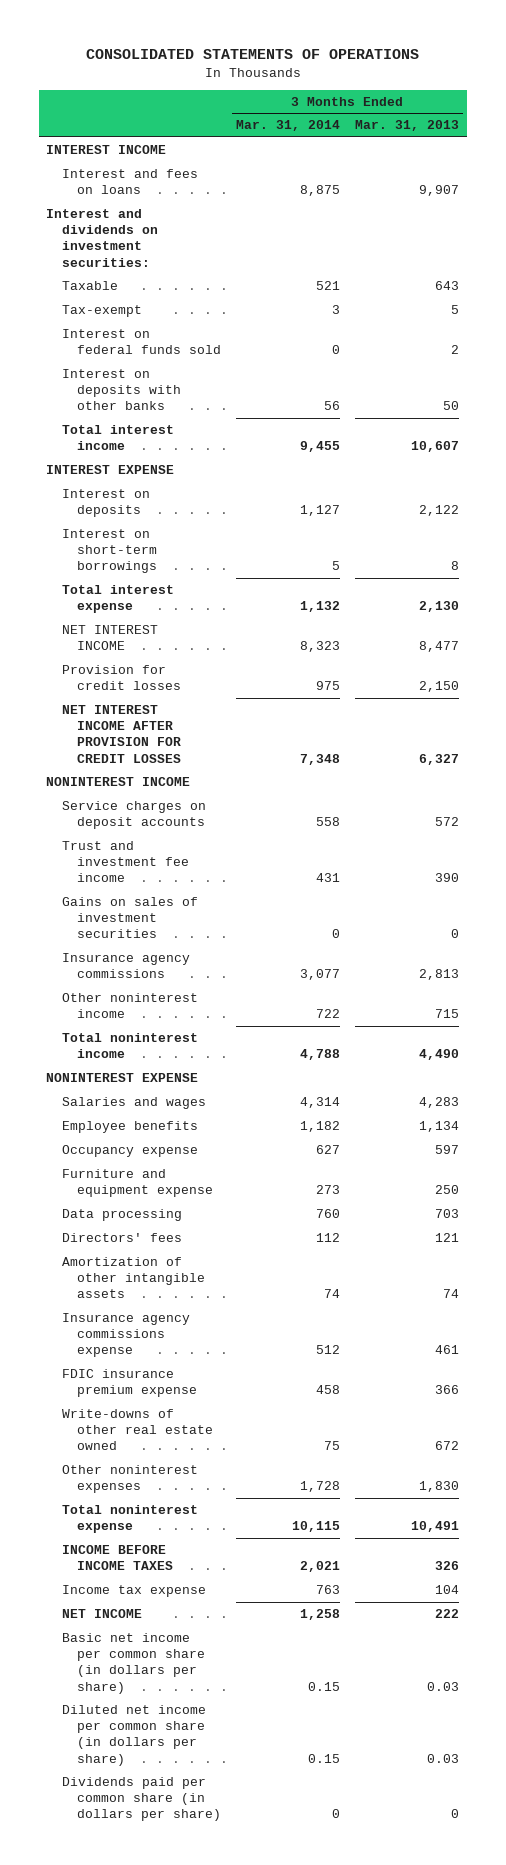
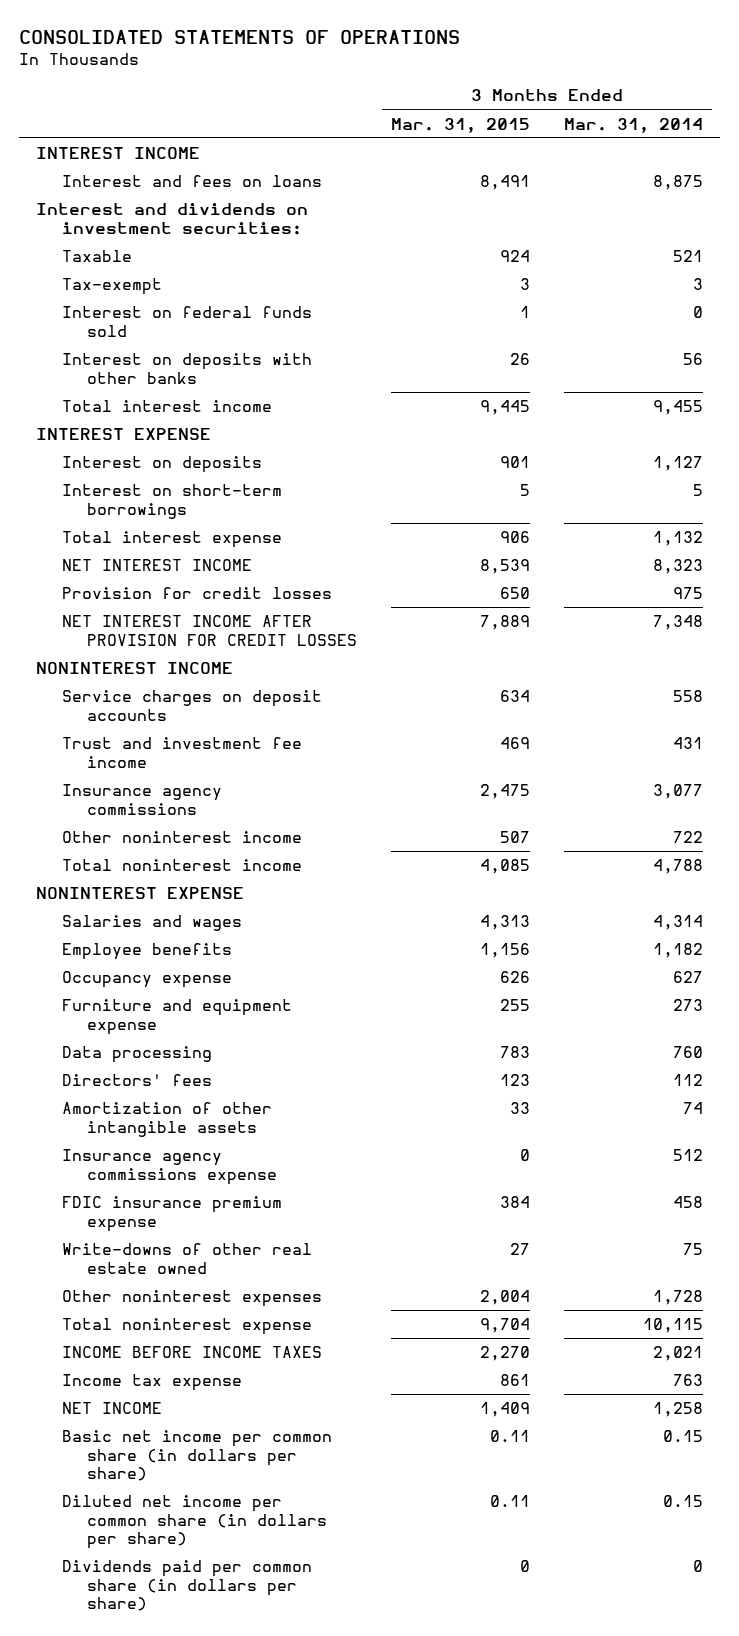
- | 3 Months Ended Mar. 31, 2014 | 3 Months Ended Mar. 31, 2013
+ | 3 Months Ended Mar. 31, 2015 | 3 Months Ended Mar. 31, 2014
- Gains on sales of investment securities | 0 | 0

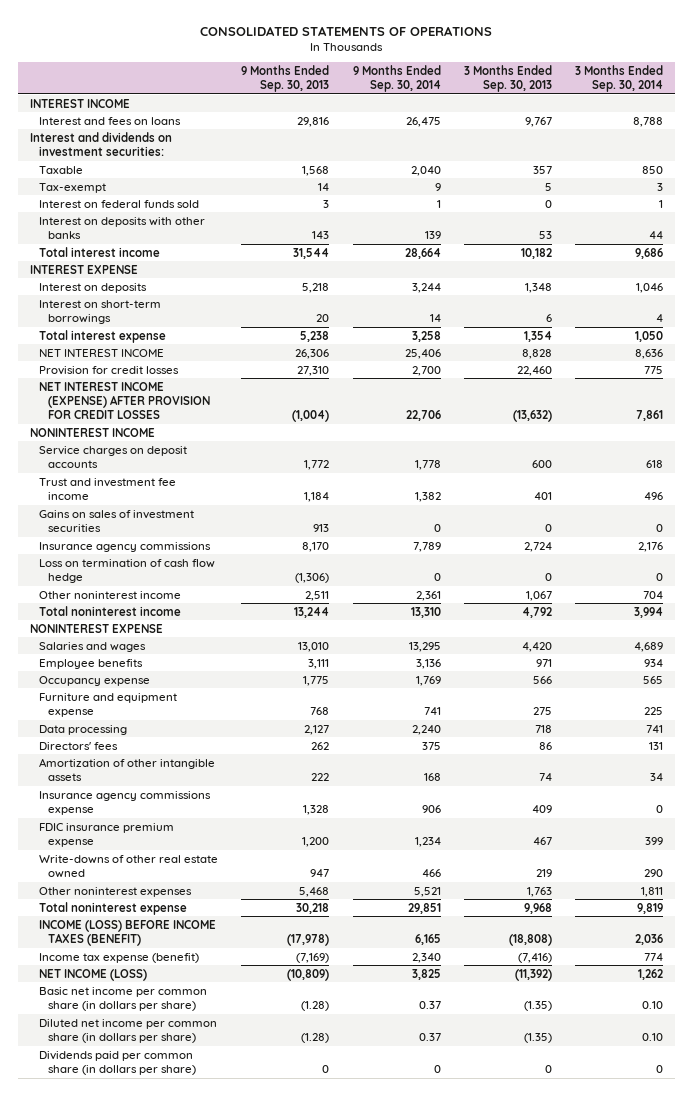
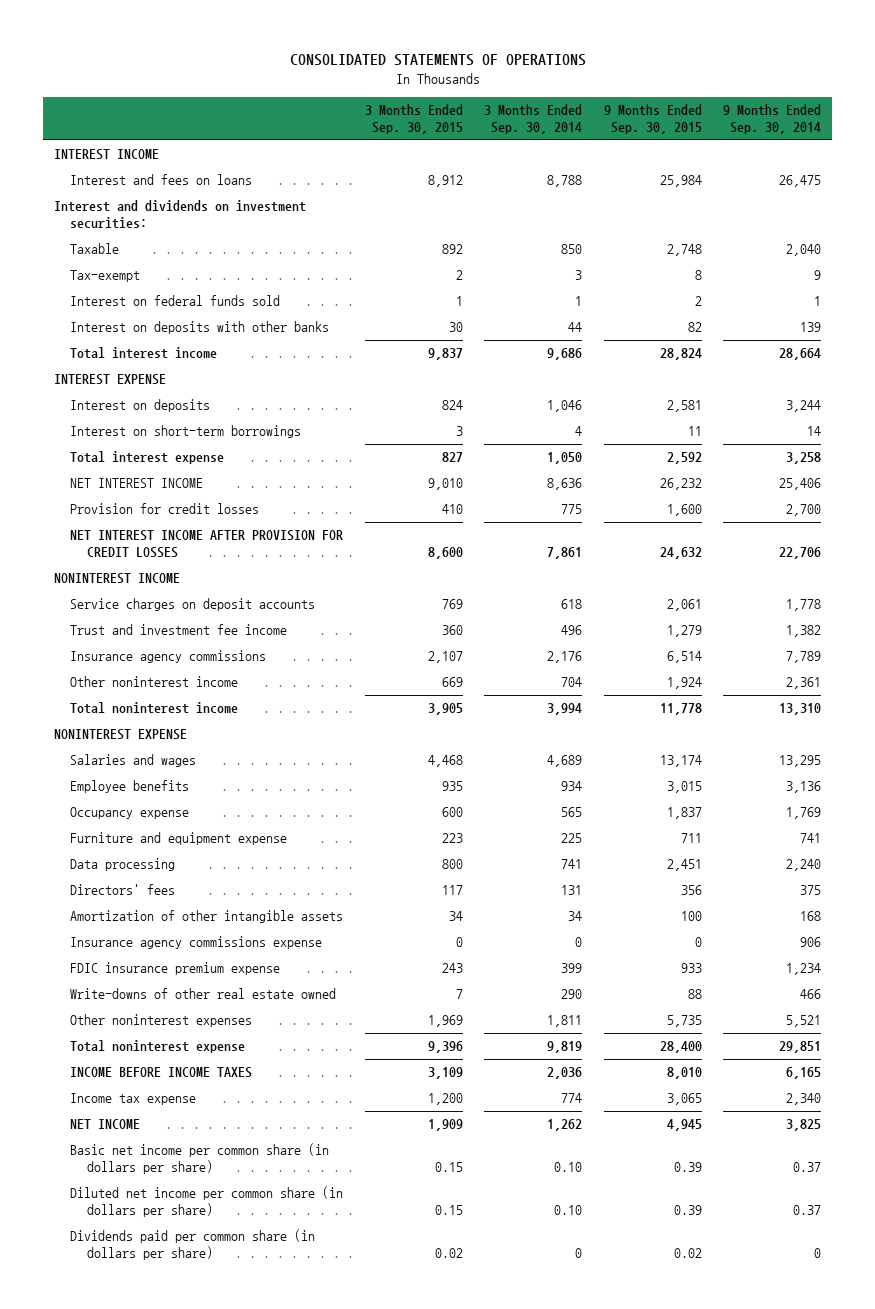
- | 9 Months Ended Sep. 30, 2013 | 9 Months Ended Sep. 30, 2014 | 3 Months Ended Sep. 30, 2013 | 3 Months Ended Sep. 30, 2014
+ | 3 Months Ended Sep. 30, 2015 | 3 Months Ended Sep. 30, 2014 | 9 Months Ended Sep. 30, 2015 | 9 Months Ended Sep. 30, 2014
- NET INTEREST INCOME (EXPENSE) AFTER PROVISION FOR CREDIT LOSSES | (1,004) | 22,706 | (13,632) | 7,861
+ NET INTEREST INCOME AFTER PROVISION FOR CREDIT LOSSES | 8,600 | 7,861 | 24,632 | 22,706
- Gains on sales of investment securities | 913 | 0 | 0 | 0
- Loss on termination of cash flow hedge | (1,306) | 0 | 0 | 0
- INCOME (LOSS) BEFORE INCOME TAXES (BENEFIT) | (17,978) | 6,165 | (18,808) | 2,036
- Income tax expense (benefit) | (7,169) | 2,340 | (7,416) | 774
- NET INCOME (LOSS) | (10,809) | 3,825 | (11,392) | 1,262
+ INCOME BEFORE INCOME TAXES | 3,109 | 2,036 | 8,010 | 6,165
+ Income tax expense | 1,200 | 774 | 3,065 | 2,340
+ NET INCOME | 1,909 | 1,262 | 4,945 | 3,825

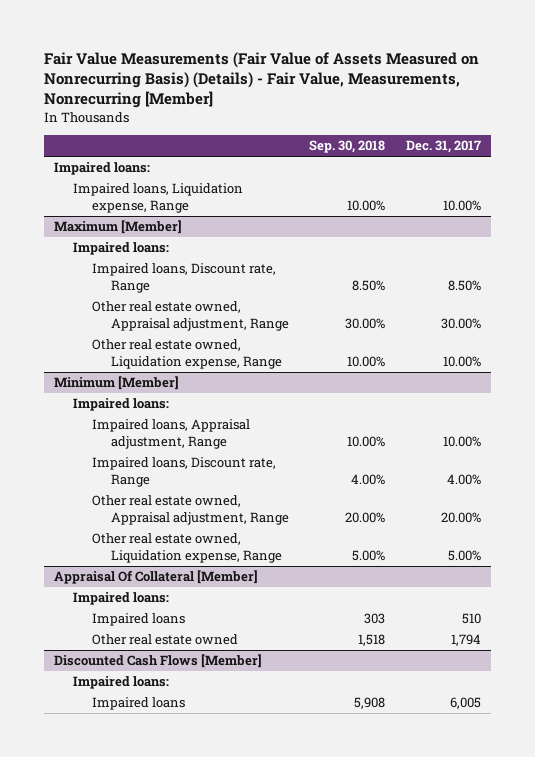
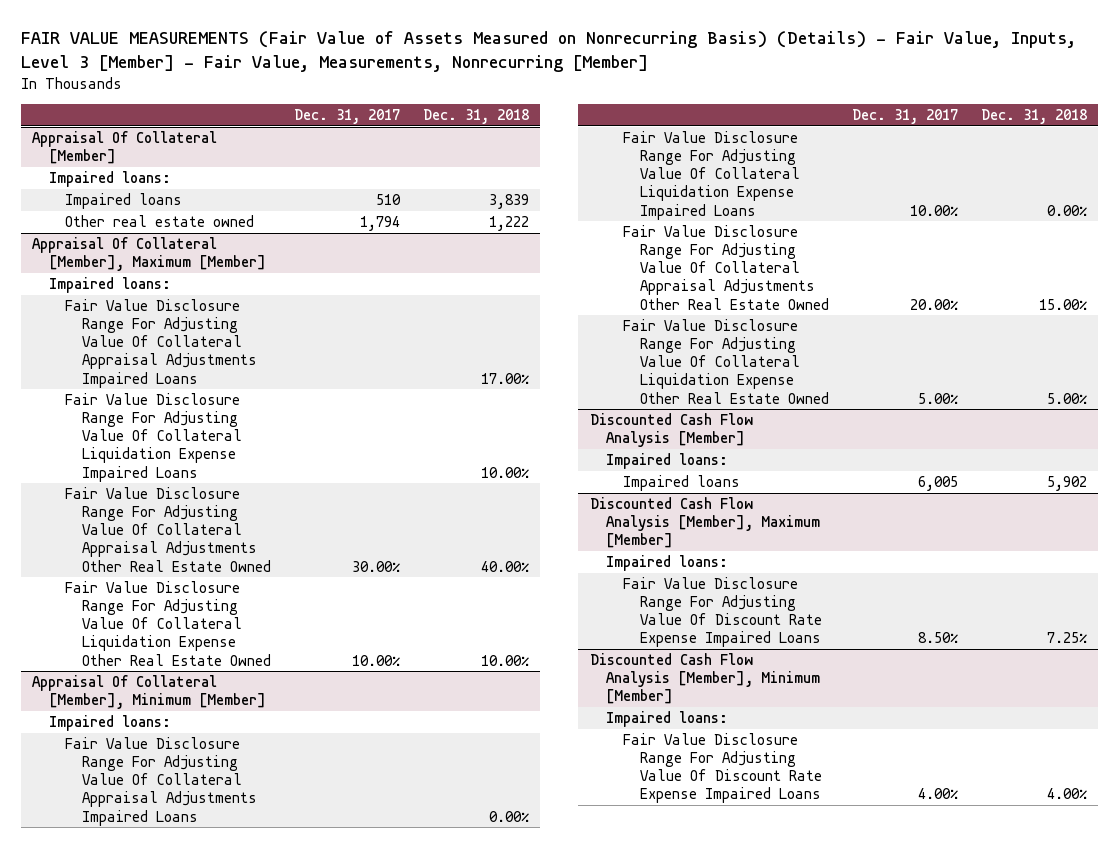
- Fair Value Measurements (Fair Value of Assets Measured on Nonrecurring Basis) (Details) - Fair Value, Measurements, Nonrecurring [Member]
+ FAIR VALUE MEASUREMENTS (Fair Value of Assets Measured on Nonrecurring Basis) (Details) - Fair Value, Inputs, Level 3 [Member] - Fair Value, Measurements, Nonrecurring [Member]
- | Sep. 30, 2018 | Dec. 31, 2017
+ | Dec. 31, 2017 | Dec. 31, 2018
- Impaired loans:
- Impaired loans, Liquidation expense, Range | 10.00% | 10.00%
- Maximum [Member]
- Impaired loans:
- Impaired loans, Discount rate, Range | 8.50% | 8.50%
- Other real estate owned, Appraisal adjustment, Range | 30.00% | 30.00%
- Other real estate owned, Liquidation expense, Range | 10.00% | 10.00%
- Minimum [Member]
- Impaired loans:
- Impaired loans, Appraisal adjustment, Range | 10.00% | 10.00%
- Impaired loans, Discount rate, Range | 4.00% | 4.00%
- Other real estate owned, Appraisal adjustment, Range | 20.00% | 20.00%
- Other real estate owned, Liquidation expense, Range | 5.00% | 5.00%
- Discounted Cash Flows [Member]
+ Appraisal Of Collateral [Member], Maximum [Member]
+ Fair Value Disclosure Range For Adjusting Value Of Collateral Appraisal Adjustments Impaired Loans | | 17.00%
+ Fair Value Disclosure Range For Adjusting Value Of Collateral Liquidation Expense Impaired Loans | | 10.00%
+ Fair Value Disclosure Range For Adjusting Value Of Collateral Appraisal Adjustments Other Real Estate Owned | 30.00% | 40.00%
+ Fair Value Disclosure Range For Adjusting Value Of Collateral Liquidation Expense Other Real Estate Owned | 10.00% | 10.00%
+ Appraisal Of Collateral [Member], Minimum [Member]
+ Impaired loans:
+ Fair Value Disclosure Range For Adjusting Value Of Collateral Appraisal Adjustments Impaired Loans | | 0.00%
+ Fair Value Disclosure Range For Adjusting Value Of Collateral Liquidation Expense Impaired Loans | 10.00% | 0.00%
+ Fair Value Disclosure Range For Adjusting Value Of Collateral Appraisal Adjustments Other Real Estate Owned | 20.00% | 15.00%
+ Fair Value Disclosure Range For Adjusting Value Of Collateral Liquidation Expense Other Real Estate Owned | 5.00% | 5.00%
+ Discounted Cash Flow Analysis [Member]
+ Impaired loans:
+ Discounted Cash Flow Analysis [Member], Maximum [Member]
+ Impaired loans:
+ Fair Value Disclosure Range For Adjusting Value Of Discount Rate Expense Impaired Loans | 8.50% | 7.25%
+ Discounted Cash Flow Analysis [Member], Minimum [Member]
+ Impaired loans:
+ Fair Value Disclosure Range For Adjusting Value Of Discount Rate Expense Impaired Loans | 4.00% | 4.00%

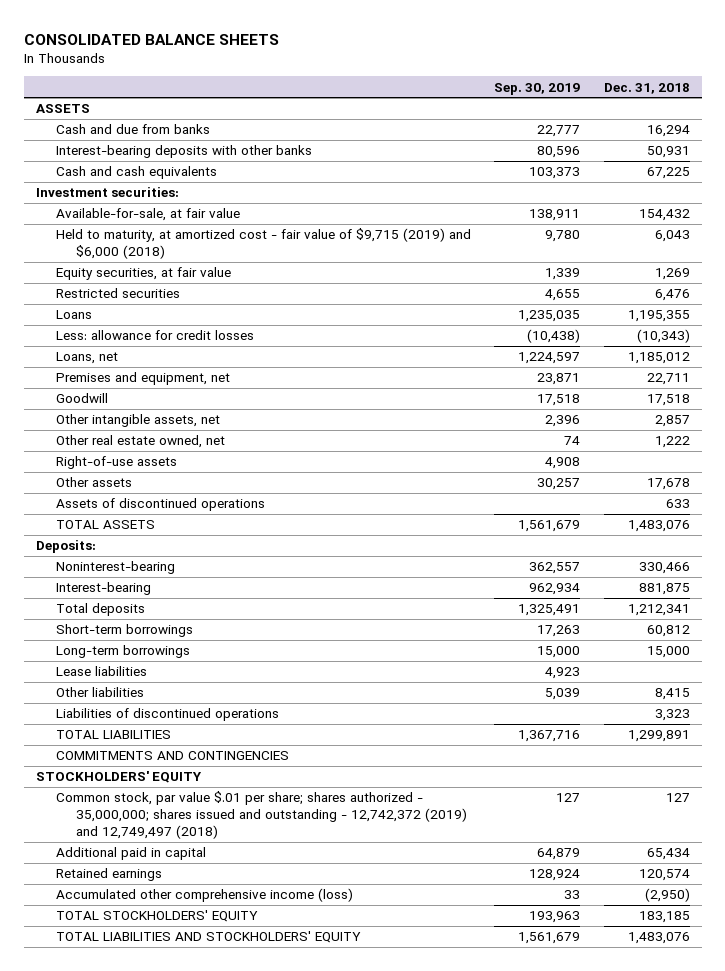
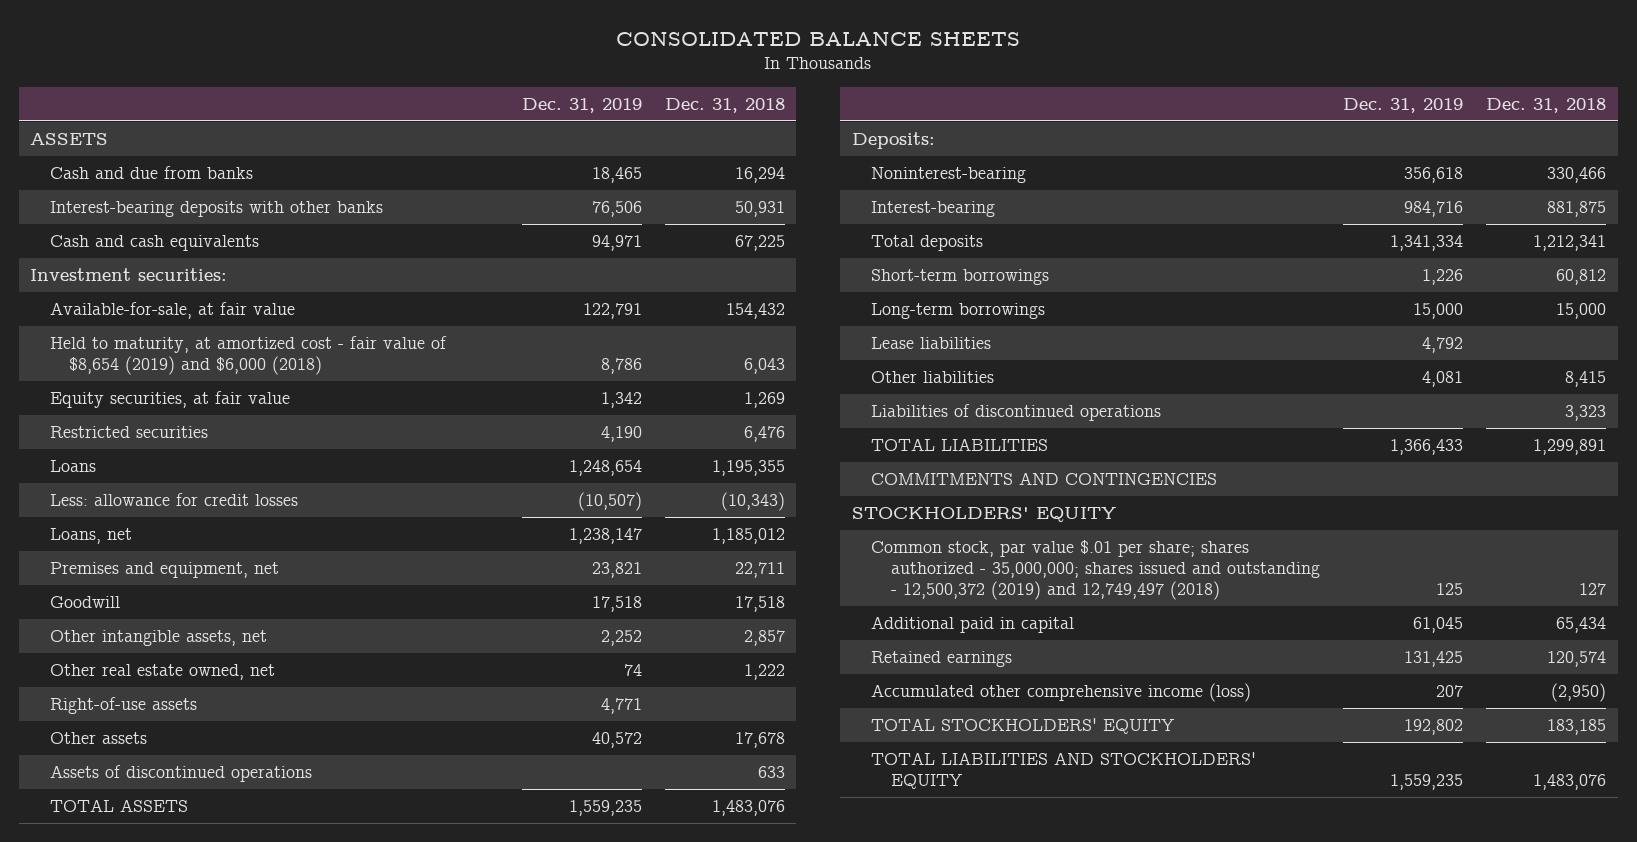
- | Sep. 30, 2019 | Dec. 31, 2018
+ | Dec. 31, 2019 | Dec. 31, 2018
- Held to maturity, at amortized cost - fair value of $9,715 (2019) and $6,000 (2018) | 9,780 | 6,043
+ Held to maturity, at amortized cost - fair value of $8,654 (2019) and $6,000 (2018) | 8,786 | 6,043
- Common stock, par value $.01 per share; shares authorized - 35,000,000; shares issued and outstanding - 12,742,372 (2019) and 12,749,497 (2018) | 127 | 127
+ Common stock, par value $.01 per share; shares authorized - 35,000,000; shares issued and outstanding - 12,500,372 (2019) and 12,749,497 (2018) | 125 | 127

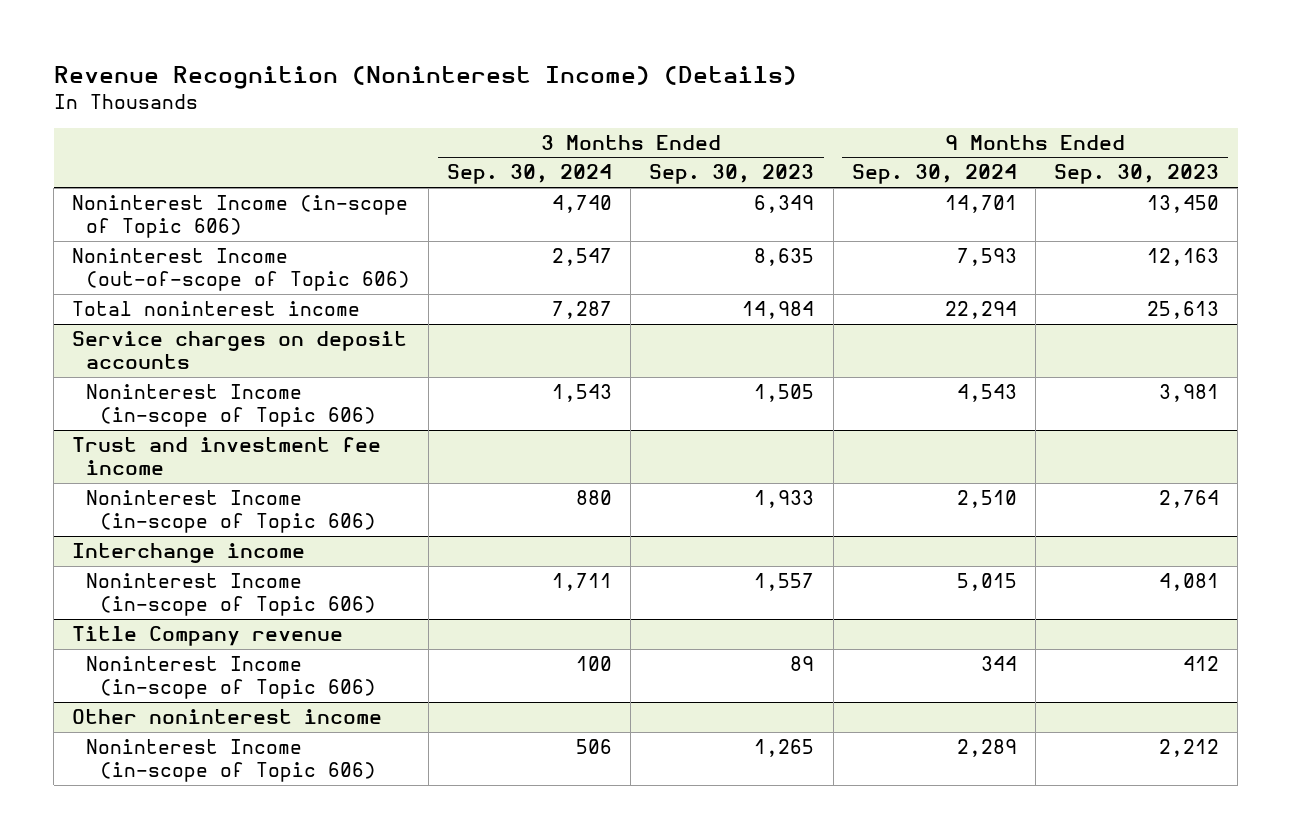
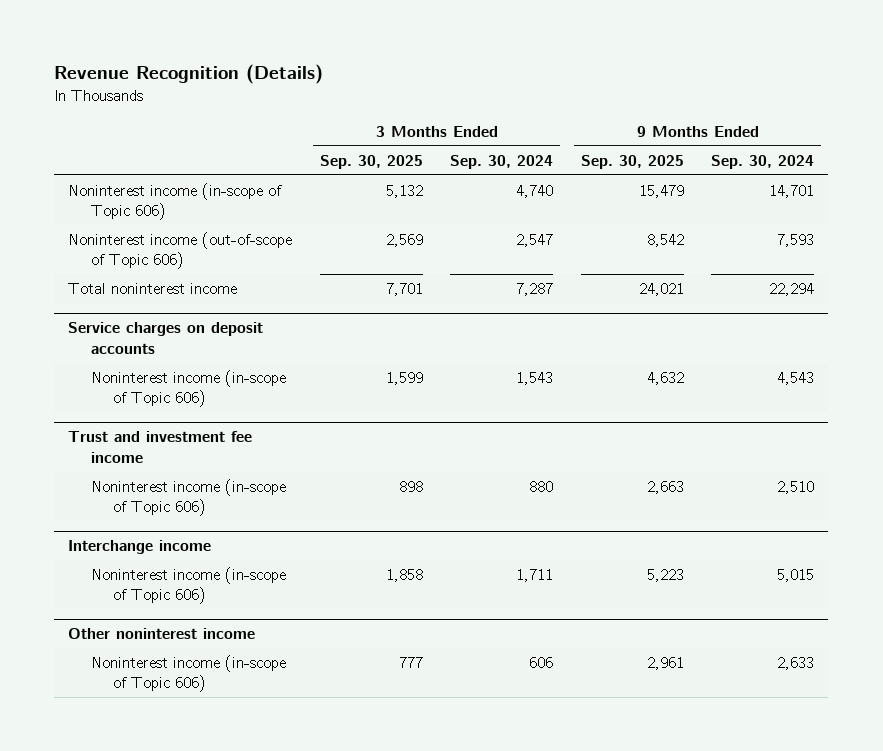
- Revenue Recognition (Noninterest Income) (Details)
+ Revenue Recognition (Details)
- | 3 Months Ended Sep. 30, 2024 | 3 Months Ended Sep. 30, 2023 | 9 Months Ended Sep. 30, 2024 | 9 Months Ended Sep. 30, 2023
+ | 3 Months Ended Sep. 30, 2025 | 3 Months Ended Sep. 30, 2024 | 9 Months Ended Sep. 30, 2025 | 9 Months Ended Sep. 30, 2024
- Noninterest Income (in-scope of Topic 606) | 4,740 | 6,349 | 14,701 | 13,450
- Noninterest Income (out-of-scope of Topic 606) | 2,547 | 8,635 | 7,593 | 12,163
+ Noninterest income (in-scope of Topic 606) | 5,132 | 4,740 | 15,479 | 14,701
+ Noninterest income (out-of-scope of Topic 606) | 2,569 | 2,547 | 8,542 | 7,593
@ Service charges on deposit accounts
- Noninterest Income (in-scope of Topic 606) | 1,543 | 1,505 | 4,543 | 3,981
+ Noninterest income (in-scope of Topic 606) | 1,599 | 1,543 | 4,632 | 4,543
@ Trust and investment fee income
- Noninterest Income (in-scope of Topic 606) | 880 | 1,933 | 2,510 | 2,764
+ Noninterest income (in-scope of Topic 606) | 898 | 880 | 2,663 | 2,510
@ Interchange income
- Noninterest Income (in-scope of Topic 606) | 1,711 | 1,557 | 5,015 | 4,081
- Title Company revenue
- Noninterest Income (in-scope of Topic 606) | 100 | 89 | 344 | 412
@ Interchange income
+ Noninterest income (in-scope of Topic 606) | 1,858 | 1,711 | 5,223 | 5,015
@ Other noninterest income
- Noninterest Income (in-scope of Topic 606) | 506 | 1,265 | 2,289 | 2,212
+ Noninterest income (in-scope of Topic 606) | 777 | 606 | 2,961 | 2,633

